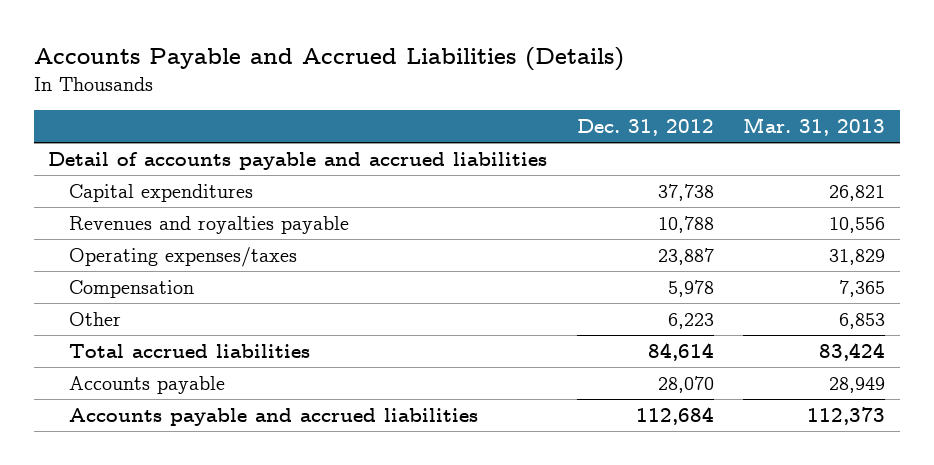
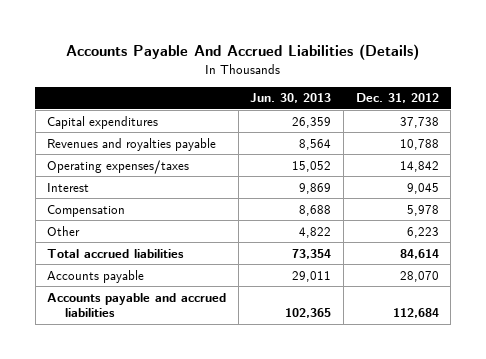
- Accounts Payable and Accrued Liabilities (Details)
+ Accounts Payable And Accrued Liabilities (Details)
- | Dec. 31, 2012 | Mar. 31, 2013
+ | Jun. 30, 2013 | Dec. 31, 2012
- Detail of accounts payable and accrued liabilities
- Operating expenses/taxes | 23,887 | 31,829
+ Operating expenses/taxes | 15,052 | 14,842
+ Interest | 9,869 | 9,045

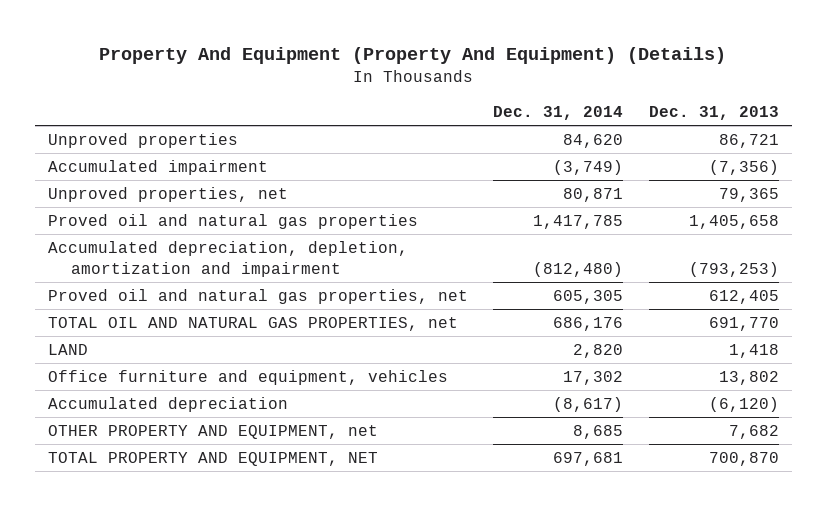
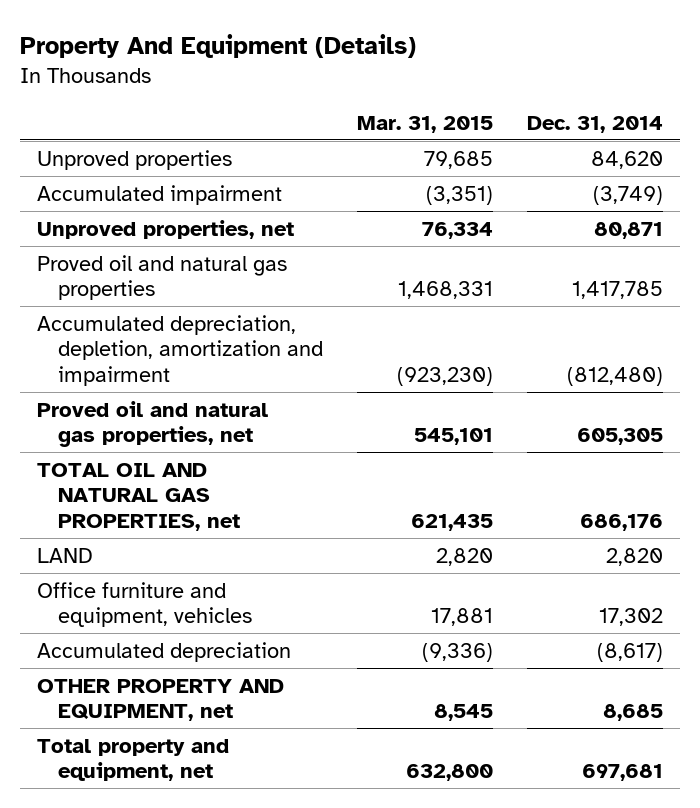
- Property And Equipment (Property And Equipment) (Details)
+ Property And Equipment (Details)
- | Dec. 31, 2014 | Dec. 31, 2013
+ | Mar. 31, 2015 | Dec. 31, 2014
- TOTAL PROPERTY AND EQUIPMENT, NET | 697,681 | 700,870
+ Total property and equipment, net | 632,800 | 697,681

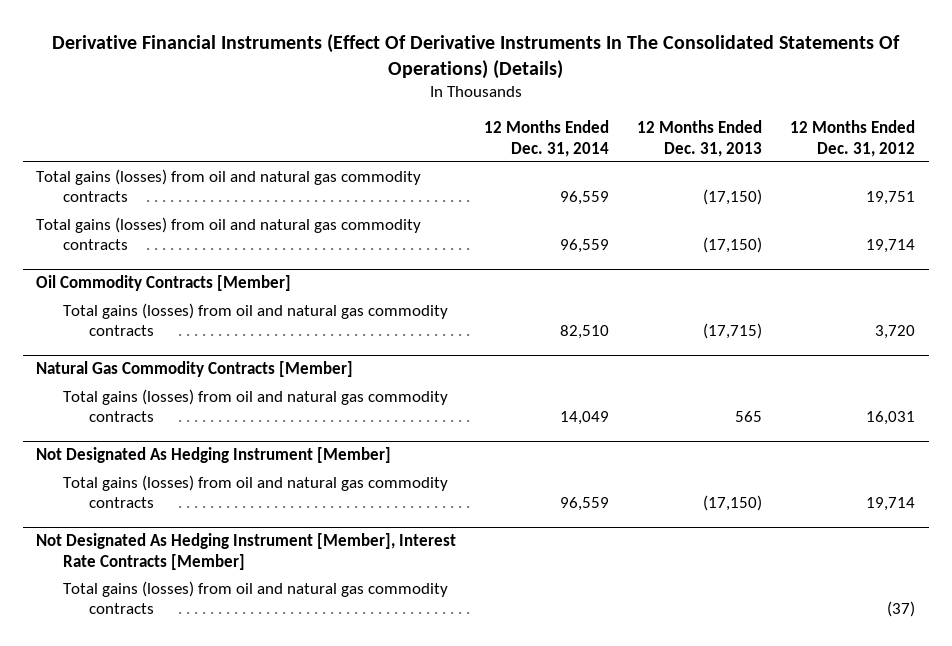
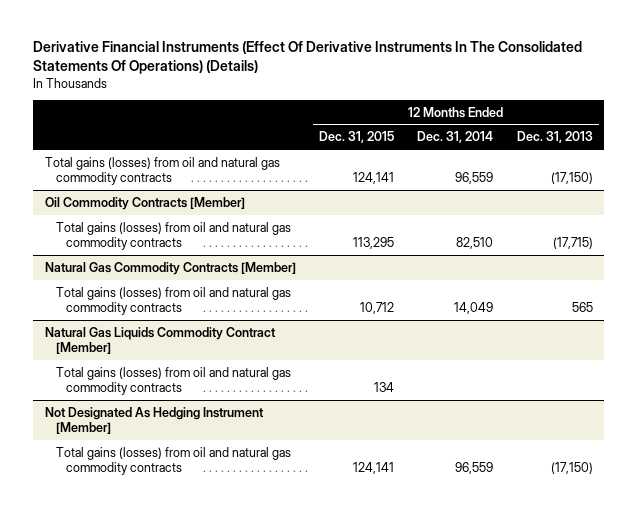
- | 12 Months Ended Dec. 31, 2014 | 12 Months Ended Dec. 31, 2013 | 12 Months Ended Dec. 31, 2012
+ | 12 Months Ended Dec. 31, 2015 | 12 Months Ended Dec. 31, 2014 | 12 Months Ended Dec. 31, 2013
- Total gains (losses) from oil and natural gas commodity contracts | 96,559 | (17,150) | 19,714
+ Natural Gas Liquids Commodity Contract [Member]
+ Total gains (losses) from oil and natural gas commodity contracts | 134 | |
- Not Designated As Hedging Instrument [Member], Interest Rate Contracts [Member]
- Total gains (losses) from oil and natural gas commodity contracts | | | (37)

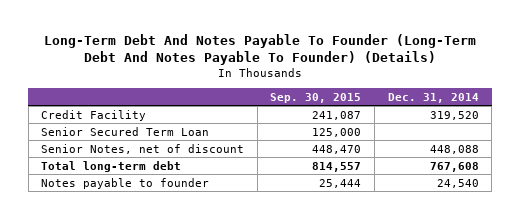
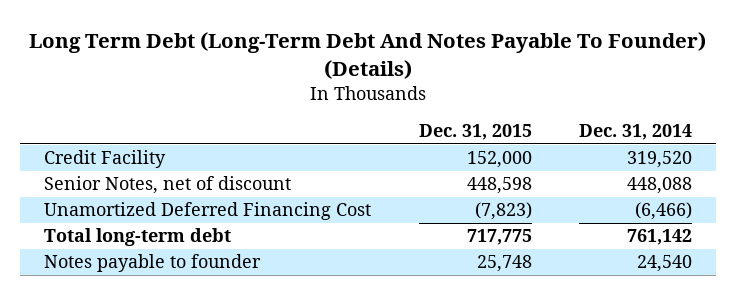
- Long-Term Debt And Notes Payable To Founder (Long-Term Debt And Notes Payable To Founder) (Details)
+ Long Term Debt (Long-Term Debt And Notes Payable To Founder) (Details)
- | Sep. 30, 2015 | Dec. 31, 2014
+ | Dec. 31, 2015 | Dec. 31, 2014
- Senior Secured Term Loan | 125,000 |
- Total long-term debt | 814,557 | 767,608
+ Unamortized Deferred Financing Cost | (7,823) | (6,466)
+ Total long-term debt | 717,775 | 761,142

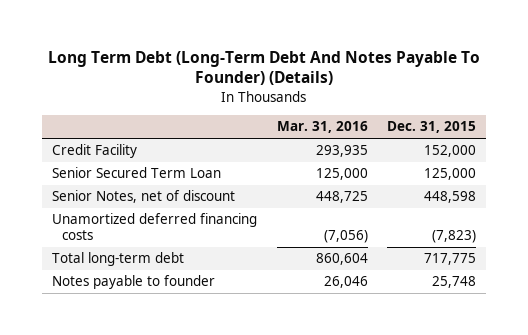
- | Dec. 31, 2015 | Dec. 31, 2014
+ | Mar. 31, 2016 | Dec. 31, 2015
+ Senior Secured Term Loan | 125,000 | 125,000
- Unamortized Deferred Financing Cost | (7,823) | (6,466)
+ Unamortized deferred financing costs | (7,056) | (7,823)

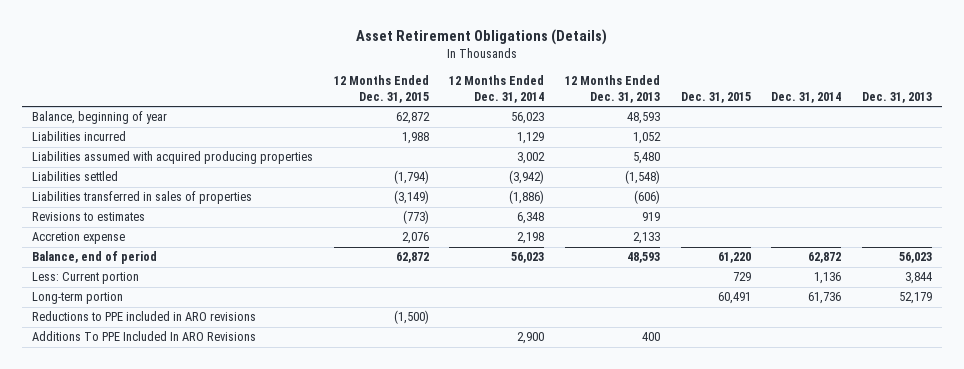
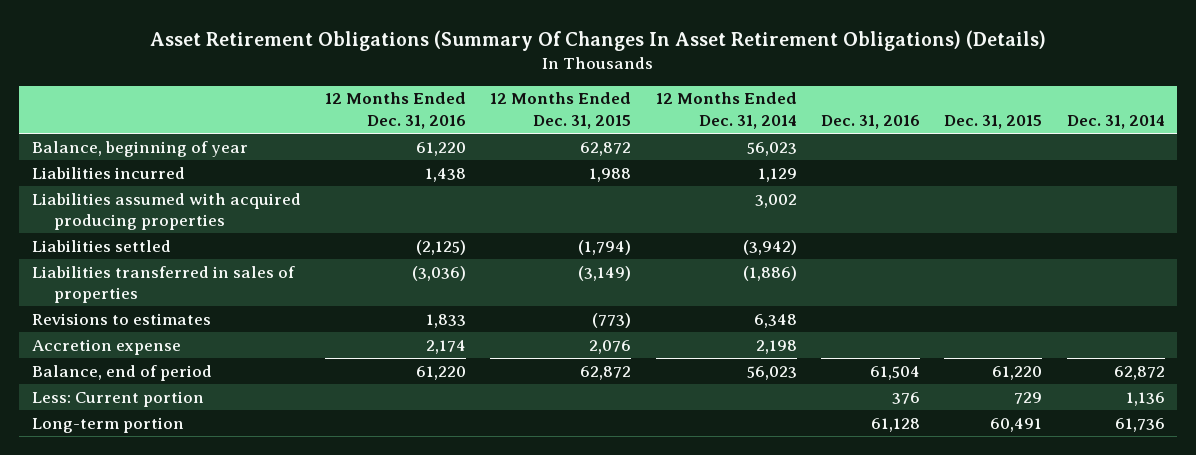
- Asset Retirement Obligations (Details)
+ Asset Retirement Obligations (Summary Of Changes In Asset Retirement Obligations) (Details)
- | 12 Months Ended Dec. 31, 2015 | 12 Months Ended Dec. 31, 2014 | 12 Months Ended Dec. 31, 2013 | Dec. 31, 2015 | Dec. 31, 2014 | Dec. 31, 2013
+ | 12 Months Ended Dec. 31, 2016 | 12 Months Ended Dec. 31, 2015 | 12 Months Ended Dec. 31, 2014 | Dec. 31, 2016 | Dec. 31, 2015 | Dec. 31, 2014
- Reductions to PPE included in ARO revisions | (1,500) | | | | |
- Additions To PPE Included In ARO Revisions | | 2,900 | 400 | | |

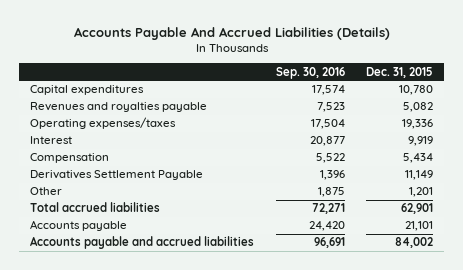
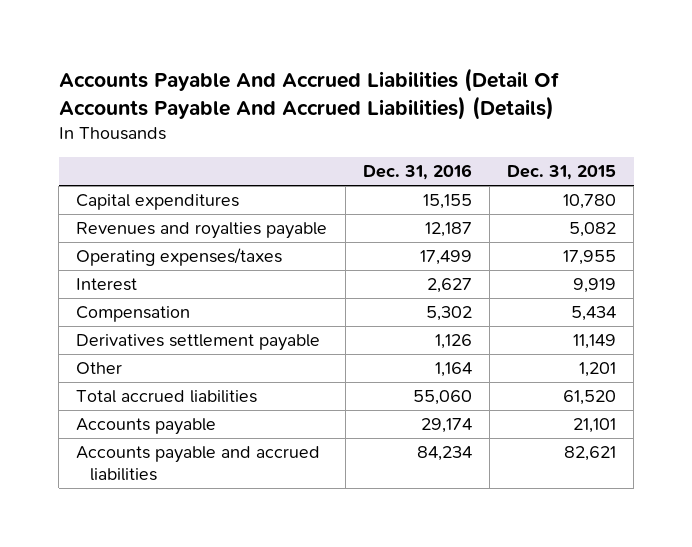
- Accounts Payable And Accrued Liabilities (Details)
+ Accounts Payable And Accrued Liabilities (Detail Of Accounts Payable And Accrued Liabilities) (Details)
- | Sep. 30, 2016 | Dec. 31, 2015
+ | Dec. 31, 2016 | Dec. 31, 2015
- Operating expenses/taxes | 17,504 | 19,336
+ Operating expenses/taxes | 17,499 | 17,955
- Derivatives Settlement Payable | 1,396 | 11,149
+ Derivatives settlement payable | 1,126 | 11,149
- Total accrued liabilities | 72,271 | 62,901
+ Total accrued liabilities | 55,060 | 61,520
- Accounts payable and accrued liabilities | 96,691 | 84,002
+ Accounts payable and accrued liabilities | 84,234 | 82,621

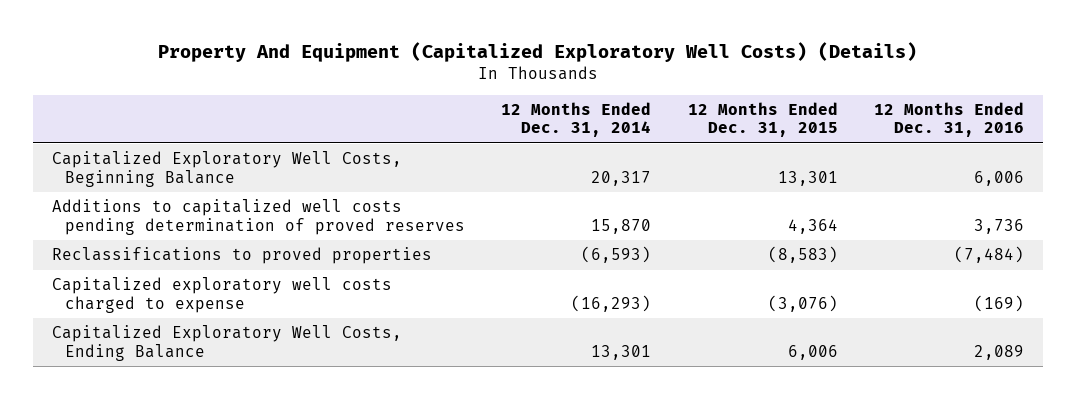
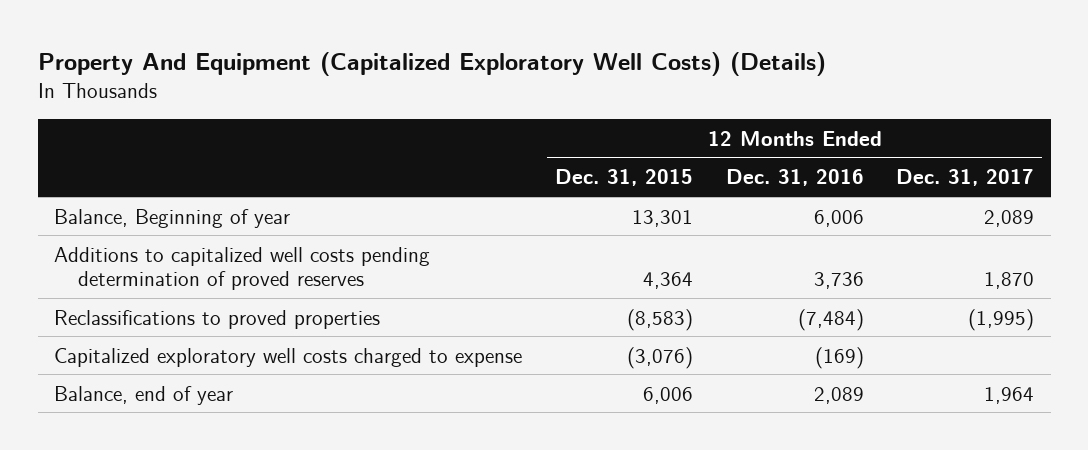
- | 12 Months Ended Dec. 31, 2014 | 12 Months Ended Dec. 31, 2015 | 12 Months Ended Dec. 31, 2016
+ | 12 Months Ended Dec. 31, 2015 | 12 Months Ended Dec. 31, 2016 | 12 Months Ended Dec. 31, 2017
- Capitalized Exploratory Well Costs, Beginning Balance | 20,317 | 13,301 | 6,006
+ Balance, Beginning of year | 13,301 | 6,006 | 2,089
- Capitalized Exploratory Well Costs, Ending Balance | 13,301 | 6,006 | 2,089
+ Balance, end of year | 6,006 | 2,089 | 1,964

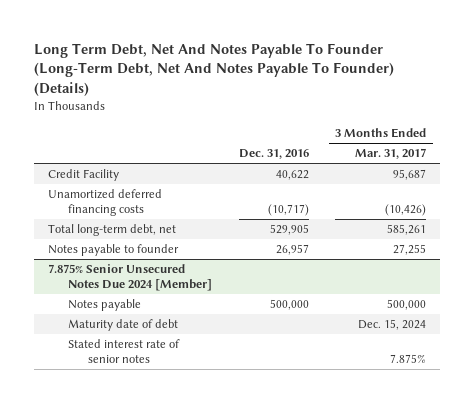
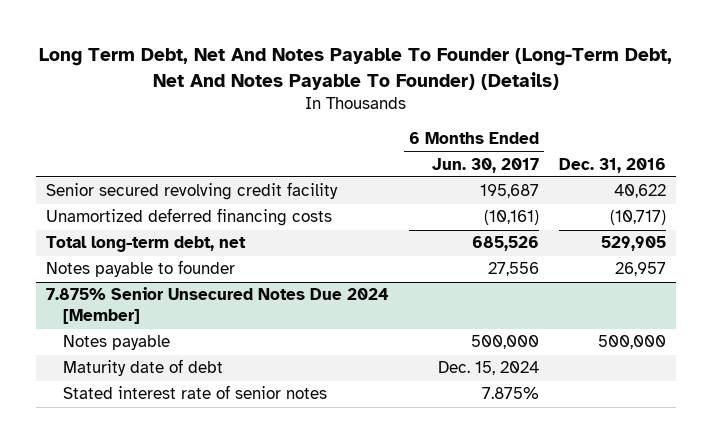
- | Dec. 31, 2016 | 3 Months Ended Mar. 31, 2017
+ | 6 Months Ended Jun. 30, 2017 | Dec. 31, 2016
- Credit Facility | 40,622 | 95,687
+ Senior secured revolving credit facility | 195,687 | 40,622

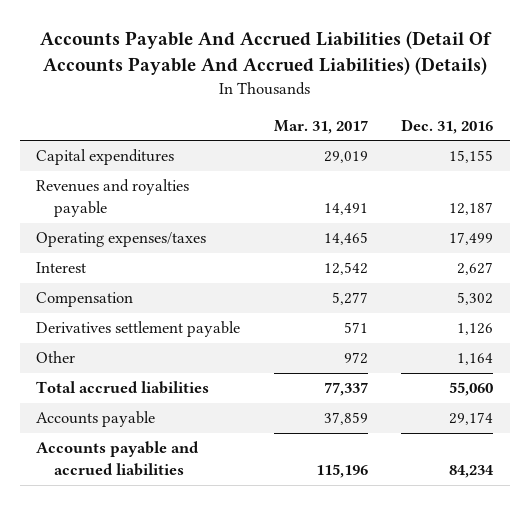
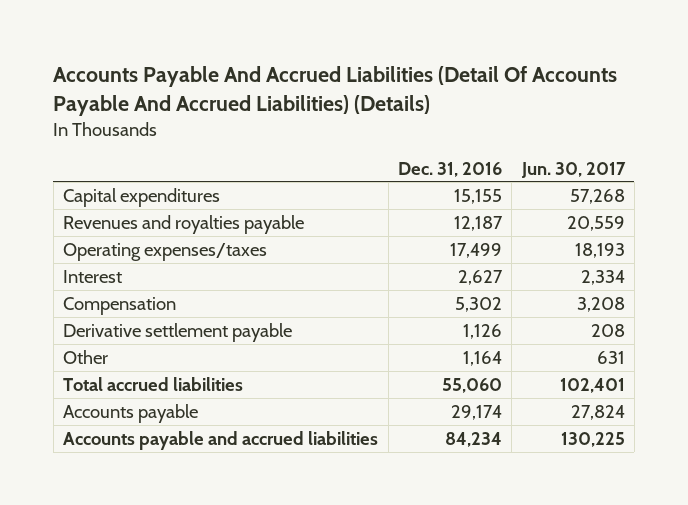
- | Mar. 31, 2017 | Dec. 31, 2016
+ | Dec. 31, 2016 | Jun. 30, 2017
- Derivatives settlement payable | 571 | 1,126
+ Derivative settlement payable | 1,126 | 208

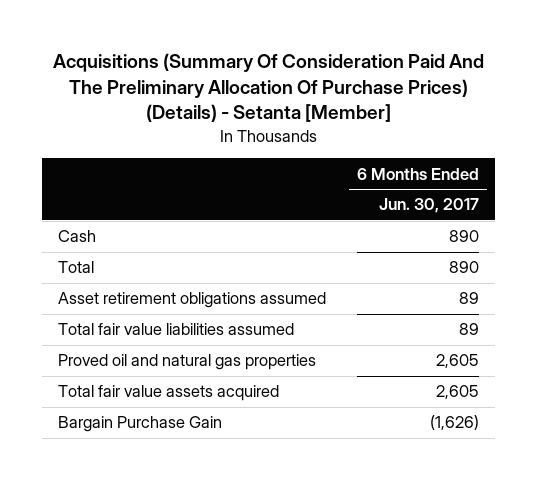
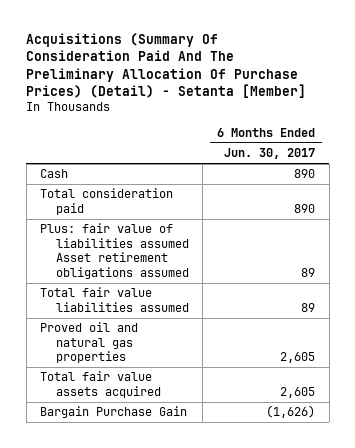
- Acquisitions (Summary Of Consideration Paid And The Preliminary Allocation Of Purchase Prices) (Details) - Setanta [Member]
+ Acquisitions (Summary Of Consideration Paid And The Preliminary Allocation Of Purchase Prices) (Detail) - Setanta [Member]
- Total | 890
- Asset retirement obligations assumed | 89
+ Total consideration paid | 890
+ Plus: fair value of liabilities assumed Asset retirement obligations assumed | 89

